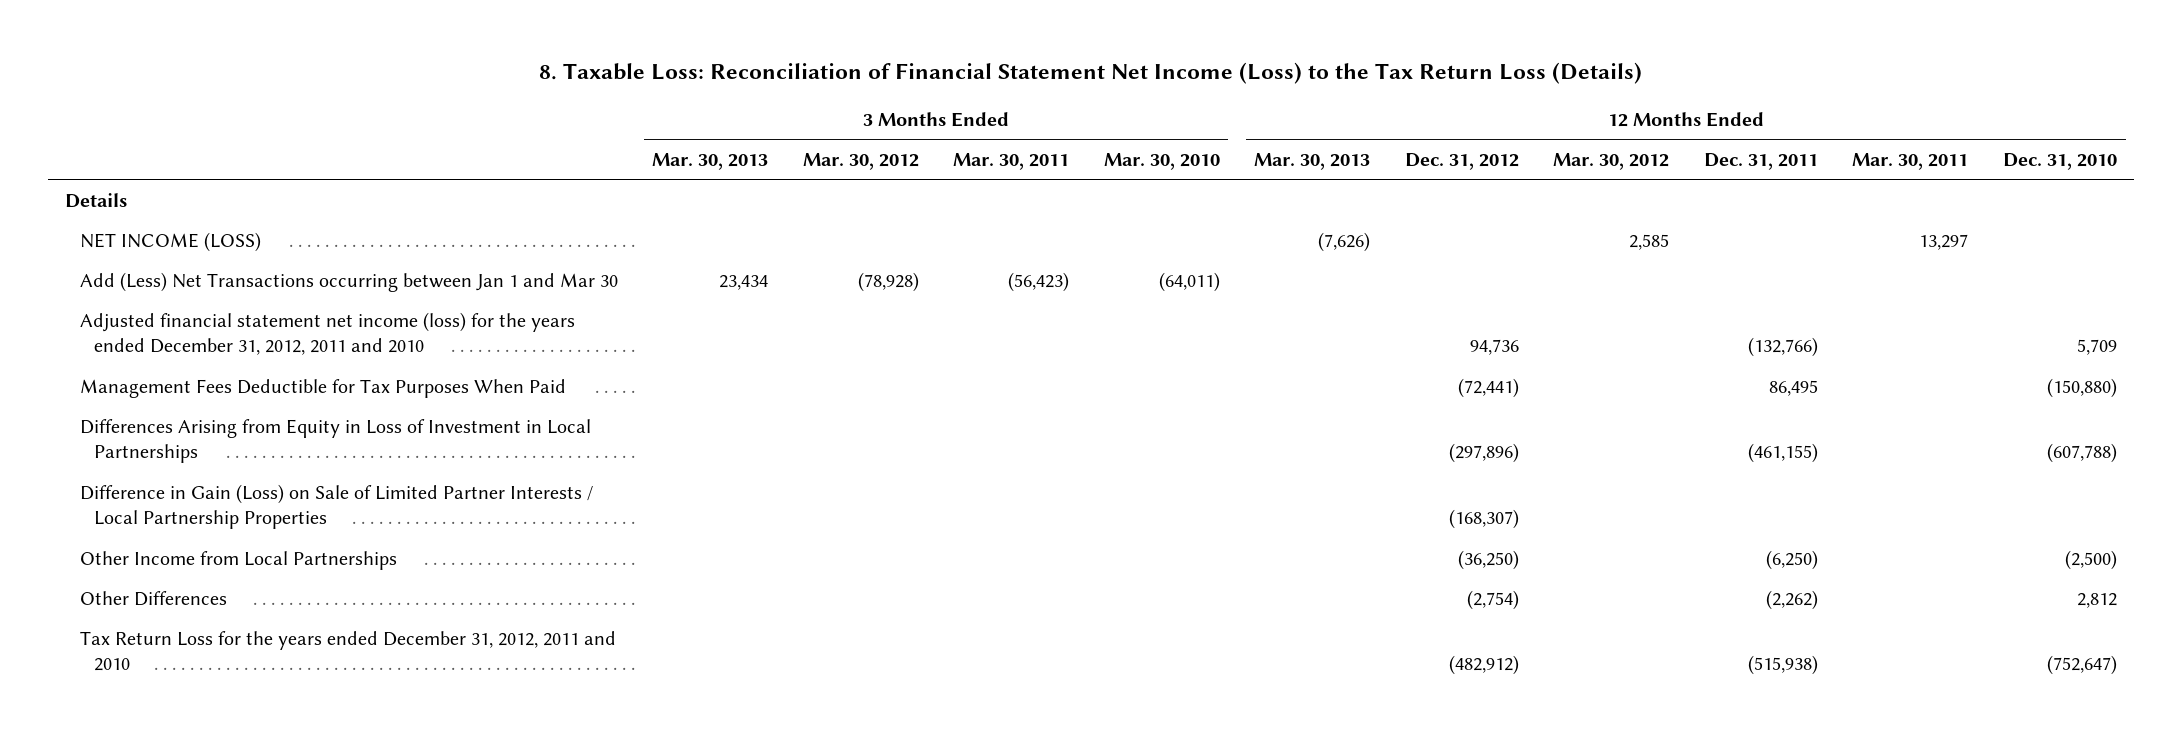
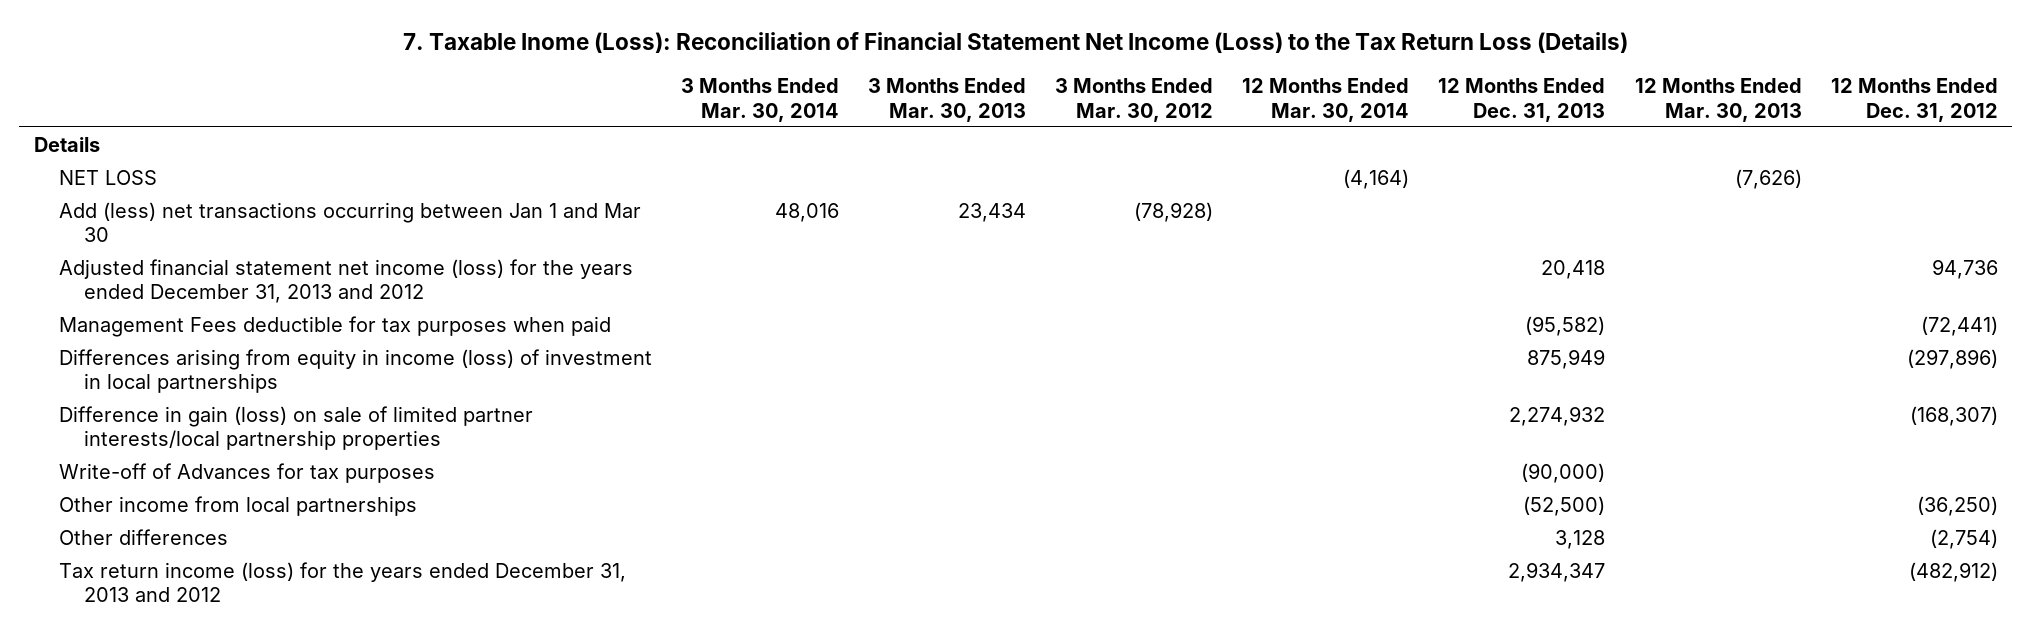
- 8. Taxable Loss: Reconciliation of Financial Statement Net Income (Loss) to the Tax Return Loss (Details)
+ 7. Taxable Inome (Loss): Reconciliation of Financial Statement Net Income (Loss) to the Tax Return Loss (Details)
- | 3 Months Ended Mar. 30, 2013 | 3 Months Ended Mar. 30, 2012 | 3 Months Ended Mar. 30, 2011 | 3 Months Ended Mar. 30, 2010 | 12 Months Ended Mar. 30, 2013 | 12 Months Ended Dec. 31, 2012 | 12 Months Ended Mar. 30, 2012 | 12 Months Ended Dec. 31, 2011 | 12 Months Ended Mar. 30, 2011 | 12 Months Ended Dec. 31, 2010
+ | 3 Months Ended Mar. 30, 2014 | 3 Months Ended Mar. 30, 2013 | 3 Months Ended Mar. 30, 2012 | 12 Months Ended Mar. 30, 2014 | 12 Months Ended Dec. 31, 2013 | 12 Months Ended Mar. 30, 2013 | 12 Months Ended Dec. 31, 2012
- NET INCOME (LOSS) | | | | | (7,626) | | 2,585 | | 13,297 |
- Add (Less) Net Transactions occurring between Jan 1 and Mar 30 | 23,434 | (78,928) | (56,423) | (64,011) | | | | | |
- Adjusted financial statement net income (loss) for the years ended December 31, 2012, 2011 and 2010 | | | | | | 94,736 | | (132,766) | | 5,709
- Management Fees Deductible for Tax Purposes When Paid | | | | | | (72,441) | | 86,495 | | (150,880)
- Differences Arising from Equity in Loss of Investment in Local Partnerships | | | | | | (297,896) | | (461,155) | | (607,788)
- Difference in Gain (Loss) on Sale of Limited Partner Interests / Local Partnership Properties | | | | | | (168,307) | | | |
- Other Income from Local Partnerships | | | | | | (36,250) | | (6,250) | | (2,500)
- Other Differences | | | | | | (2,754) | | (2,262) | | 2,812
- Tax Return Loss for the years ended December 31, 2012, 2011 and 2010 | | | | | | (482,912) | | (515,938) | | (752,647)
+ NET LOSS | | | | (4,164) | | (7,626) |
+ Add (less) net transactions occurring between Jan 1 and Mar 30 | 48,016 | 23,434 | (78,928) | | | |
+ Adjusted financial statement net income (loss) for the years ended December 31, 2013 and 2012 | | | | | 20,418 | | 94,736
+ Management Fees deductible for tax purposes when paid | | | | | (95,582) | | (72,441)
+ Differences arising from equity in income (loss) of investment in local partnerships | | | | | 875,949 | | (297,896)
+ Difference in gain (loss) on sale of limited partner interests/local partnership properties | | | | | 2,274,932 | | (168,307)
+ Write-off of Advances for tax purposes | | | | | (90,000) | |
+ Other income from local partnerships | | | | | (52,500) | | (36,250)
+ Other differences | | | | | 3,128 | | (2,754)
+ Tax return income (loss) for the years ended December 31, 2013 and 2012 | | | | | 2,934,347 | | (482,912)

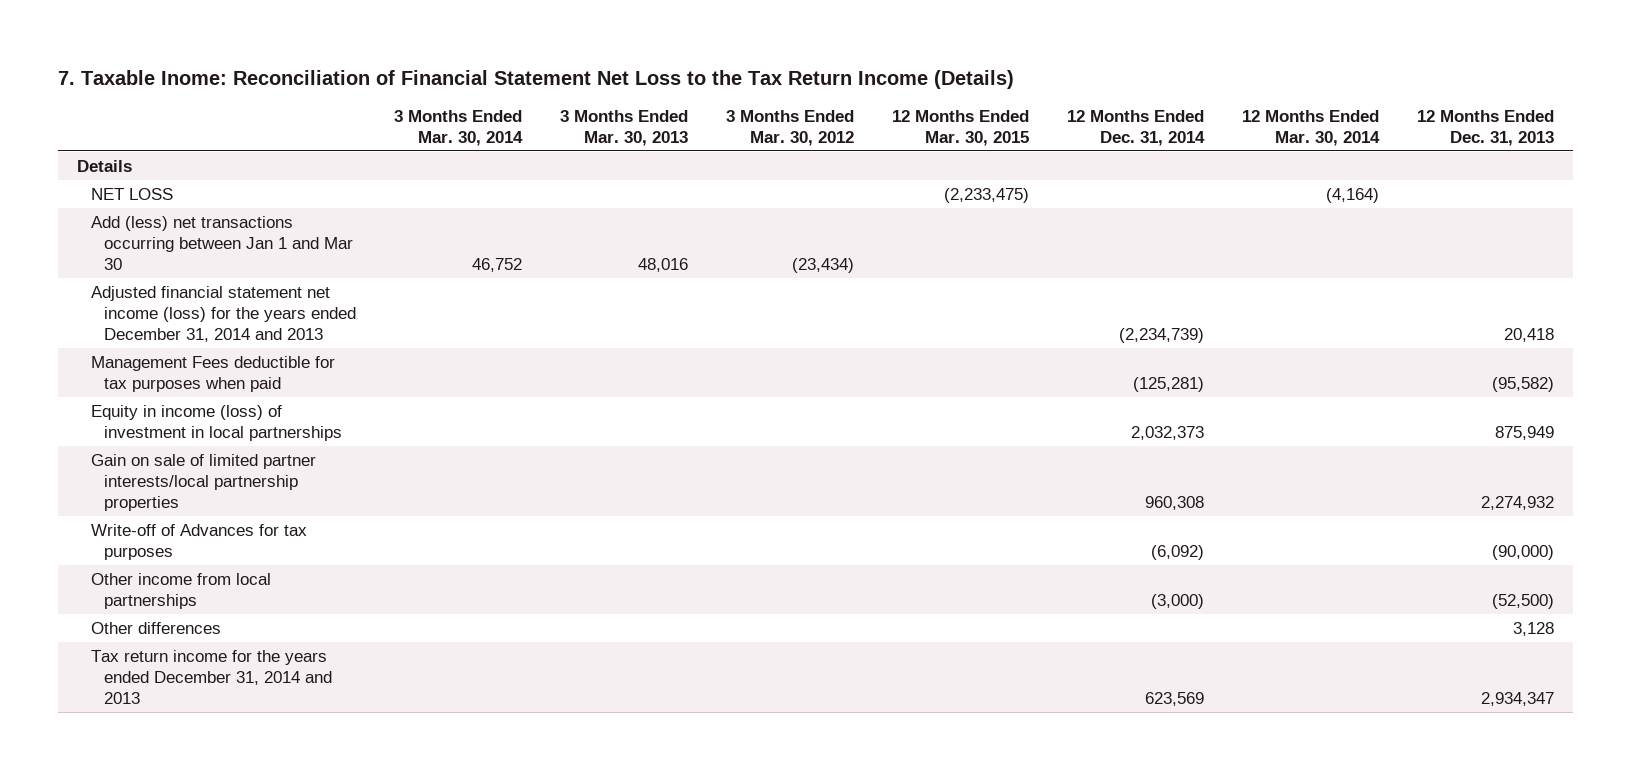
- 7. Taxable Inome (Loss): Reconciliation of Financial Statement Net Income (Loss) to the Tax Return Loss (Details)
+ 7. Taxable Inome: Reconciliation of Financial Statement Net Loss to the Tax Return Income (Details)
- | 3 Months Ended Mar. 30, 2014 | 3 Months Ended Mar. 30, 2013 | 3 Months Ended Mar. 30, 2012 | 12 Months Ended Mar. 30, 2014 | 12 Months Ended Dec. 31, 2013 | 12 Months Ended Mar. 30, 2013 | 12 Months Ended Dec. 31, 2012
+ | 3 Months Ended Mar. 30, 2014 | 3 Months Ended Mar. 30, 2013 | 3 Months Ended Mar. 30, 2012 | 12 Months Ended Mar. 30, 2015 | 12 Months Ended Dec. 31, 2014 | 12 Months Ended Mar. 30, 2014 | 12 Months Ended Dec. 31, 2013
- Add (less) net transactions occurring between Jan 1 and Mar 30 | 48,016 | 23,434 | (78,928) | | | |
- Adjusted financial statement net income (loss) for the years ended December 31, 2013 and 2012 | | | | | 20,418 | | 94,736
+ Add (less) net transactions occurring between Jan 1 and Mar 30 | 46,752 | 48,016 | (23,434) | | | |
+ Adjusted financial statement net income (loss) for the years ended December 31, 2014 and 2013 | | | | | (2,234,739) | | 20,418
- Differences arising from equity in income (loss) of investment in local partnerships | | | | | 875,949 | | (297,896)
- Difference in gain (loss) on sale of limited partner interests/local partnership properties | | | | | 2,274,932 | | (168,307)
+ Equity in income (loss) of investment in local partnerships | | | | | 2,032,373 | | 875,949
+ Gain on sale of limited partner interests/local partnership properties | | | | | 960,308 | | 2,274,932
- Tax return income (loss) for the years ended December 31, 2013 and 2012 | | | | | 2,934,347 | | (482,912)
+ Tax return income for the years ended December 31, 2014 and 2013 | | | | | 623,569 | | 2,934,347

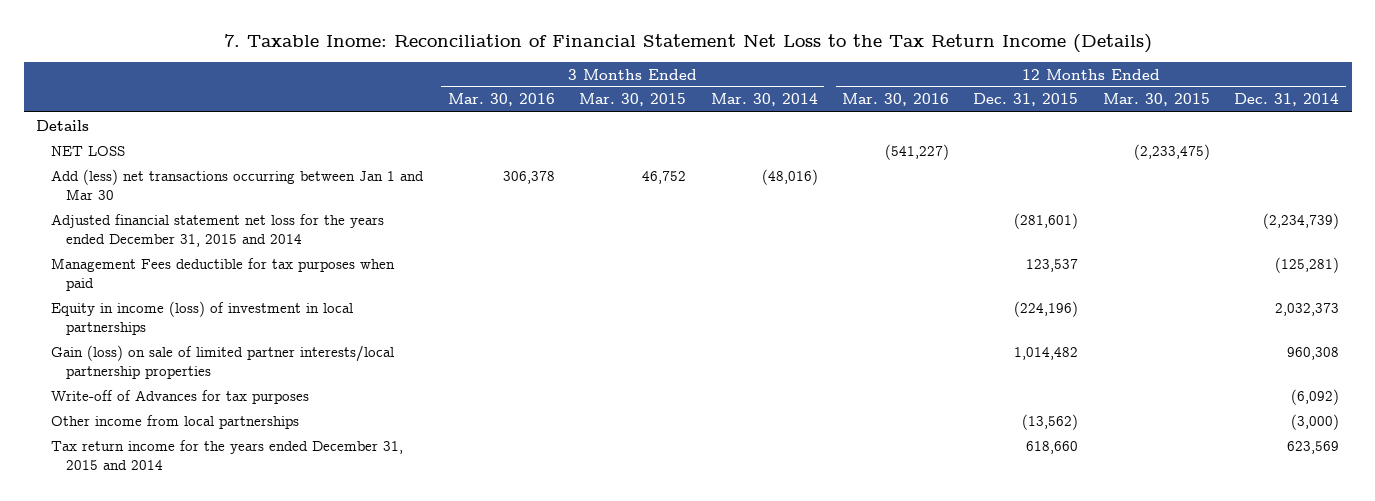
- | 3 Months Ended Mar. 30, 2014 | 3 Months Ended Mar. 30, 2013 | 3 Months Ended Mar. 30, 2012 | 12 Months Ended Mar. 30, 2015 | 12 Months Ended Dec. 31, 2014 | 12 Months Ended Mar. 30, 2014 | 12 Months Ended Dec. 31, 2013
+ | 3 Months Ended Mar. 30, 2016 | 3 Months Ended Mar. 30, 2015 | 3 Months Ended Mar. 30, 2014 | 12 Months Ended Mar. 30, 2016 | 12 Months Ended Dec. 31, 2015 | 12 Months Ended Mar. 30, 2015 | 12 Months Ended Dec. 31, 2014
- Add (less) net transactions occurring between Jan 1 and Mar 30 | 46,752 | 48,016 | (23,434) | | | |
- Adjusted financial statement net income (loss) for the years ended December 31, 2014 and 2013 | | | | | (2,234,739) | | 20,418
+ Add (less) net transactions occurring between Jan 1 and Mar 30 | 306,378 | 46,752 | (48,016) | | | |
+ Adjusted financial statement net loss for the years ended December 31, 2015 and 2014 | | | | | (281,601) | | (2,234,739)
- Gain on sale of limited partner interests/local partnership properties | | | | | 960,308 | | 2,274,932
+ Gain (loss) on sale of limited partner interests/local partnership properties | | | | | 1,014,482 | | 960,308
- Other differences | | | | | | | 3,128
- Tax return income for the years ended December 31, 2014 and 2013 | | | | | 623,569 | | 2,934,347
+ Tax return income for the years ended December 31, 2015 and 2014 | | | | | 618,660 | | 623,569

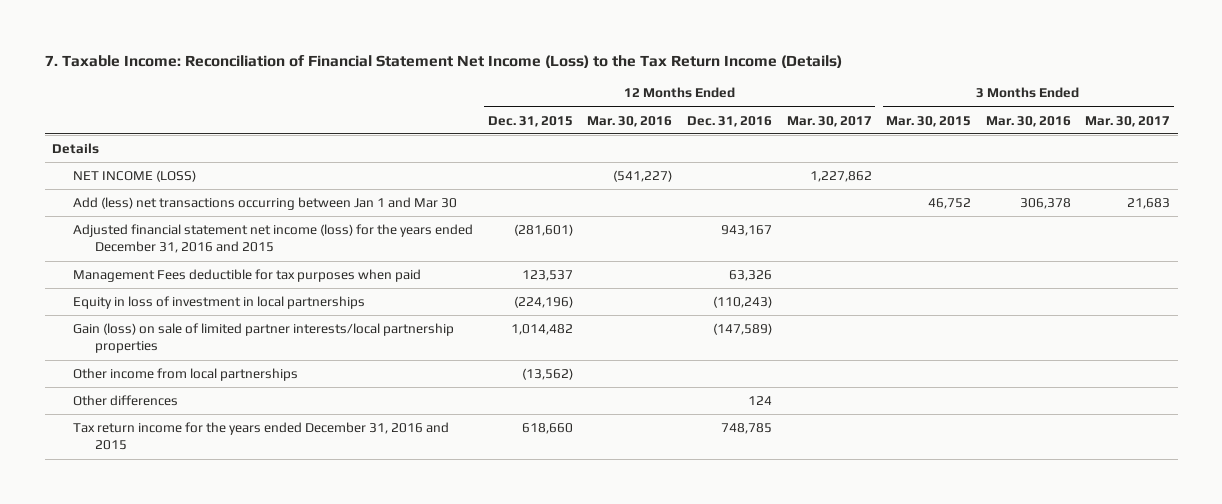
- 7. Taxable Inome: Reconciliation of Financial Statement Net Loss to the Tax Return Income (Details)
+ 7. Taxable Income: Reconciliation of Financial Statement Net Income (Loss) to the Tax Return Income (Details)
- | 3 Months Ended Mar. 30, 2016 | 3 Months Ended Mar. 30, 2015 | 3 Months Ended Mar. 30, 2014 | 12 Months Ended Mar. 30, 2016 | 12 Months Ended Dec. 31, 2015 | 12 Months Ended Mar. 30, 2015 | 12 Months Ended Dec. 31, 2014
+ | 12 Months Ended Dec. 31, 2015 | 12 Months Ended Mar. 30, 2016 | 12 Months Ended Dec. 31, 2016 | 12 Months Ended Mar. 30, 2017 | 3 Months Ended Mar. 30, 2015 | 3 Months Ended Mar. 30, 2016 | 3 Months Ended Mar. 30, 2017
- NET LOSS | | | | (541,227) | | (2,233,475) |
+ NET INCOME (LOSS) | | (541,227) | | 1,227,862 | | |
- Adjusted financial statement net loss for the years ended December 31, 2015 and 2014 | | | | | (281,601) | | (2,234,739)
+ Adjusted financial statement net income (loss) for the years ended December 31, 2016 and 2015 | (281,601) | | 943,167 | | | |
- Equity in income (loss) of investment in local partnerships | | | | | (224,196) | | 2,032,373
+ Equity in loss of investment in local partnerships | (224,196) | | (110,243) | | | |
- Write-off of Advances for tax purposes | | | | | | | (6,092)
- Tax return income for the years ended December 31, 2015 and 2014 | | | | | 618,660 | | 623,569
+ Other differences | | | 124 | | | |
+ Tax return income for the years ended December 31, 2016 and 2015 | 618,660 | | 748,785 | | | |

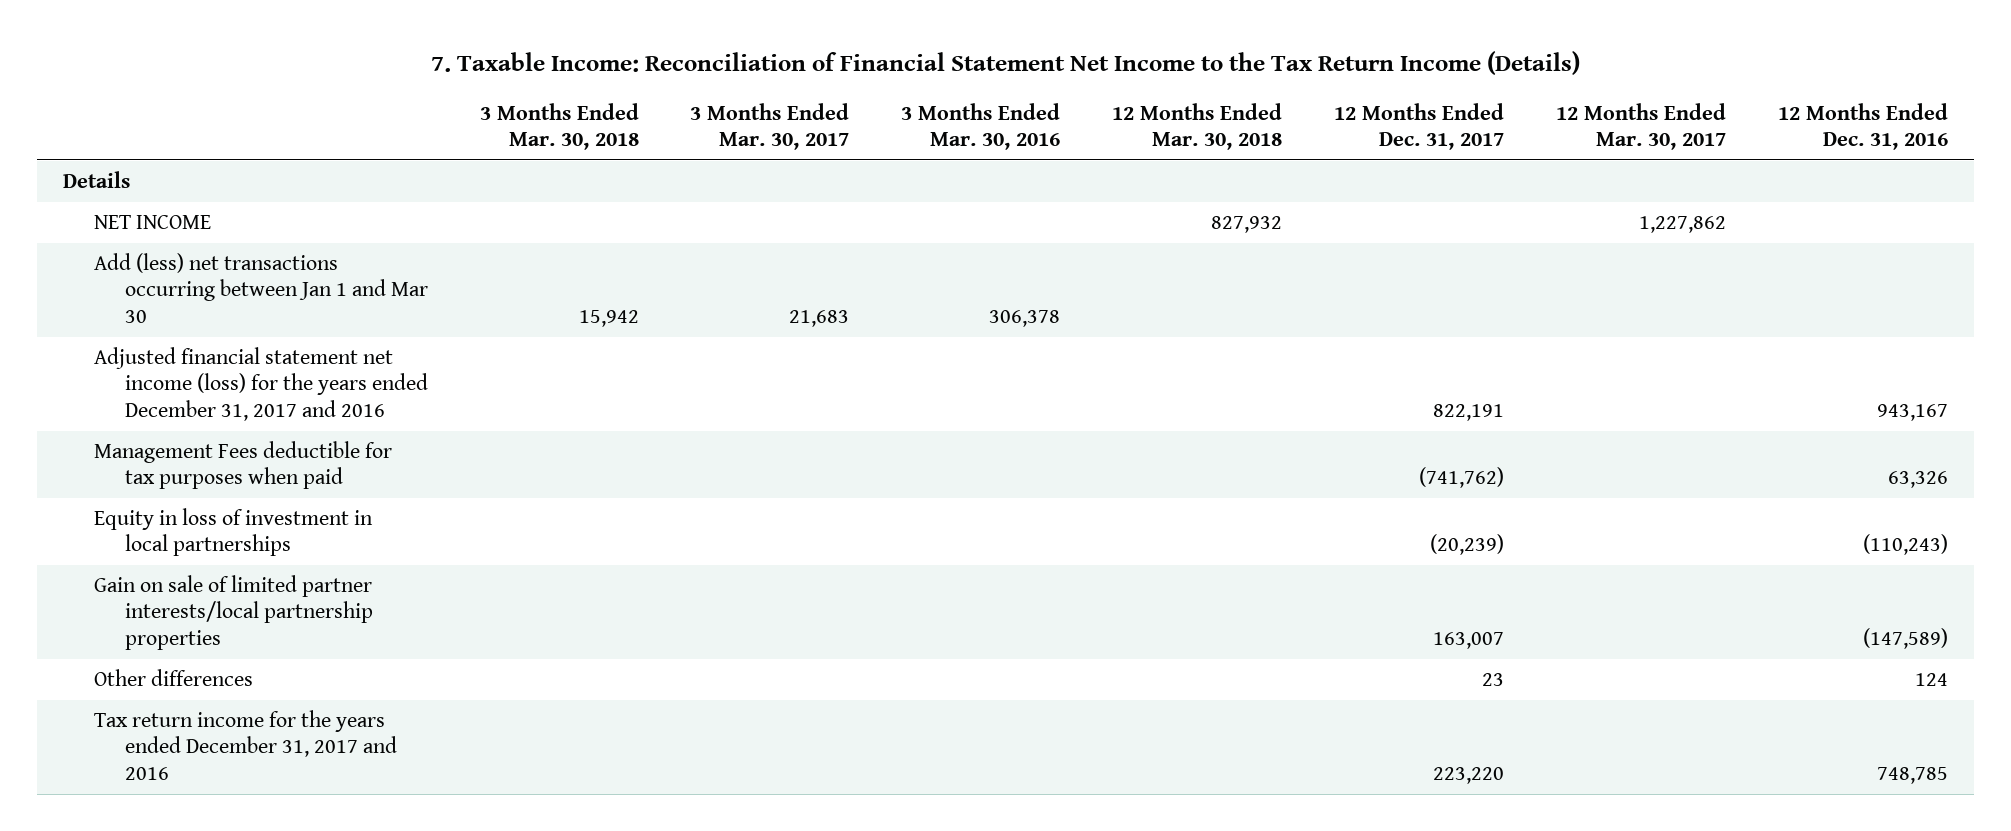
- 7. Taxable Income: Reconciliation of Financial Statement Net Income (Loss) to the Tax Return Income (Details)
+ 7. Taxable Income: Reconciliation of Financial Statement Net Income to the Tax Return Income (Details)
- | 12 Months Ended Dec. 31, 2015 | 12 Months Ended Mar. 30, 2016 | 12 Months Ended Dec. 31, 2016 | 12 Months Ended Mar. 30, 2017 | 3 Months Ended Mar. 30, 2015 | 3 Months Ended Mar. 30, 2016 | 3 Months Ended Mar. 30, 2017
+ | 3 Months Ended Mar. 30, 2018 | 3 Months Ended Mar. 30, 2017 | 3 Months Ended Mar. 30, 2016 | 12 Months Ended Mar. 30, 2018 | 12 Months Ended Dec. 31, 2017 | 12 Months Ended Mar. 30, 2017 | 12 Months Ended Dec. 31, 2016
- NET INCOME (LOSS) | | (541,227) | | 1,227,862 | | |
+ NET INCOME | | | | 827,932 | | 1,227,862 |
- Adjusted financial statement net income (loss) for the years ended December 31, 2016 and 2015 | (281,601) | | 943,167 | | | |
+ Adjusted financial statement net income (loss) for the years ended December 31, 2017 and 2016 | | | | | 822,191 | | 943,167
- Gain (loss) on sale of limited partner interests/local partnership properties | 1,014,482 | | (147,589) | | | |
- Other income from local partnerships | (13,562) | | | | | |
+ Gain on sale of limited partner interests/local partnership properties | | | | | 163,007 | | (147,589)
- Tax return income for the years ended December 31, 2016 and 2015 | 618,660 | | 748,785 | | | |
+ Tax return income for the years ended December 31, 2017 and 2016 | | | | | 223,220 | | 748,785

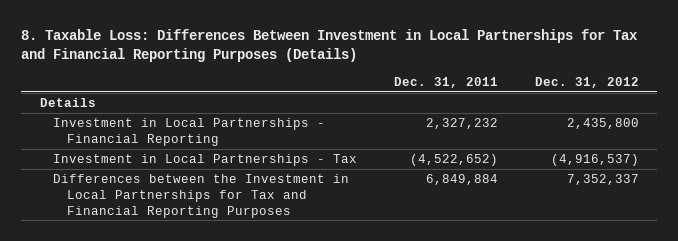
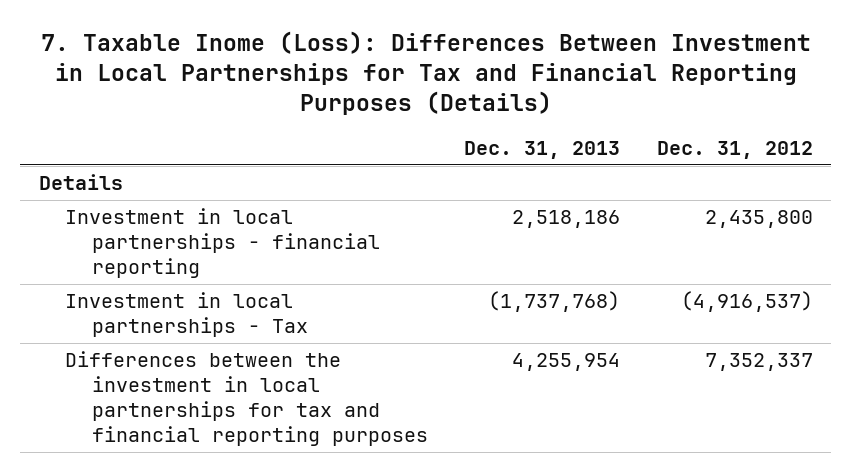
- 8. Taxable Loss: Differences Between Investment in Local Partnerships for Tax and Financial Reporting Purposes (Details)
+ 7. Taxable Inome (Loss): Differences Between Investment in Local Partnerships for Tax and Financial Reporting Purposes (Details)
- | Dec. 31, 2011 | Dec. 31, 2012
+ | Dec. 31, 2013 | Dec. 31, 2012
- Investment in Local Partnerships - Financial Reporting | 2,327,232 | 2,435,800
- Investment in Local Partnerships - Tax | (4,522,652) | (4,916,537)
- Differences between the Investment in Local Partnerships for Tax and Financial Reporting Purposes | 6,849,884 | 7,352,337
+ Investment in local partnerships - financial reporting | 2,518,186 | 2,435,800
+ Investment in local partnerships - Tax | (1,737,768) | (4,916,537)
+ Differences between the investment in local partnerships for tax and financial reporting purposes | 4,255,954 | 7,352,337

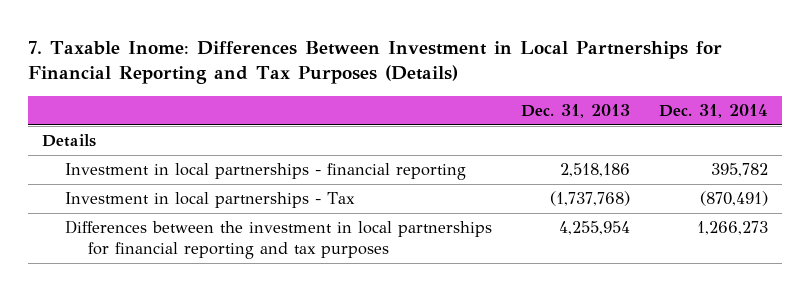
- 7. Taxable Inome (Loss): Differences Between Investment in Local Partnerships for Tax and Financial Reporting Purposes (Details)
+ 7. Taxable Inome: Differences Between Investment in Local Partnerships for Financial Reporting and Tax Purposes (Details)
- | Dec. 31, 2013 | Dec. 31, 2012
+ | Dec. 31, 2013 | Dec. 31, 2014
- Differences between the investment in local partnerships for tax and financial reporting purposes | 4,255,954 | 7,352,337
+ Differences between the investment in local partnerships for financial reporting and tax purposes | 4,255,954 | 1,266,273

